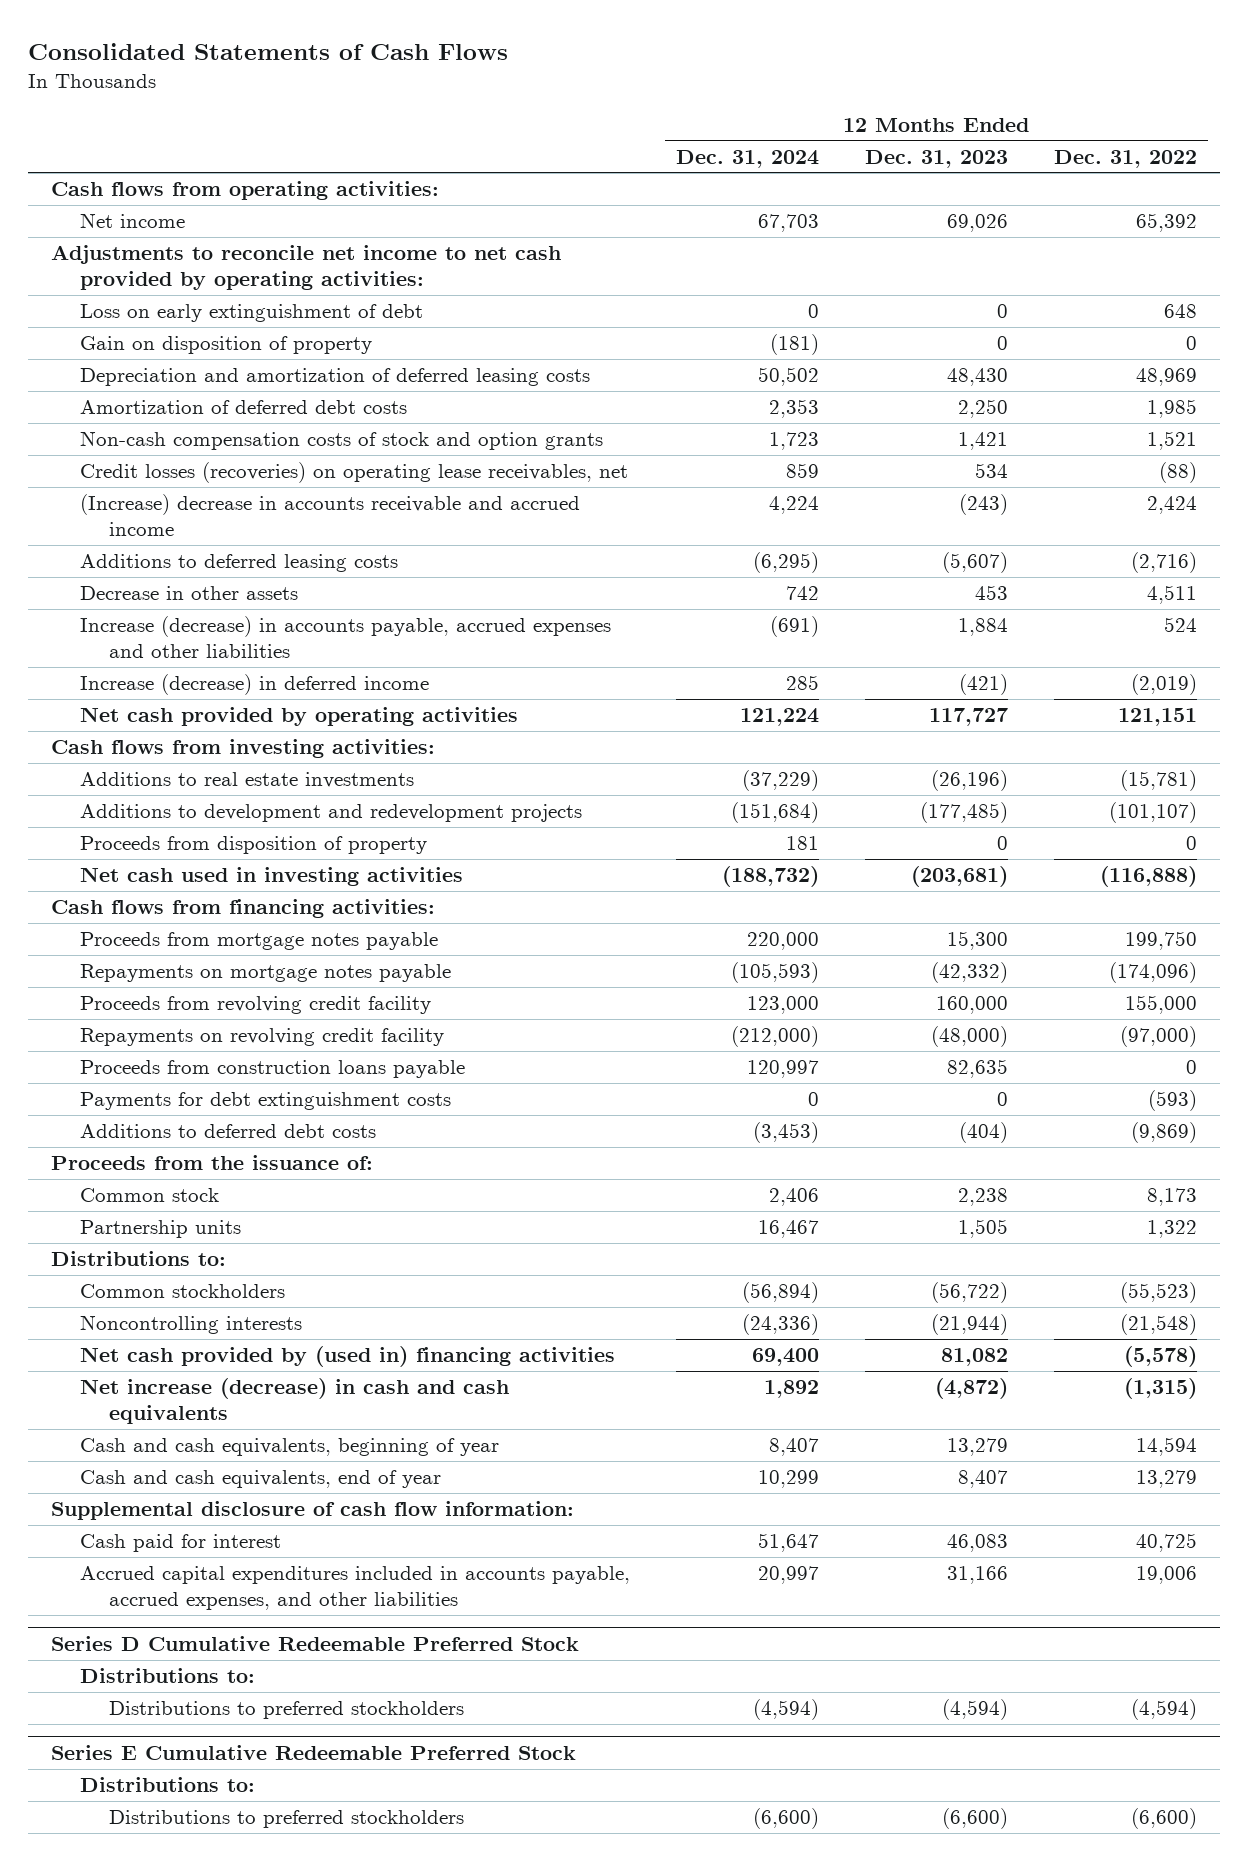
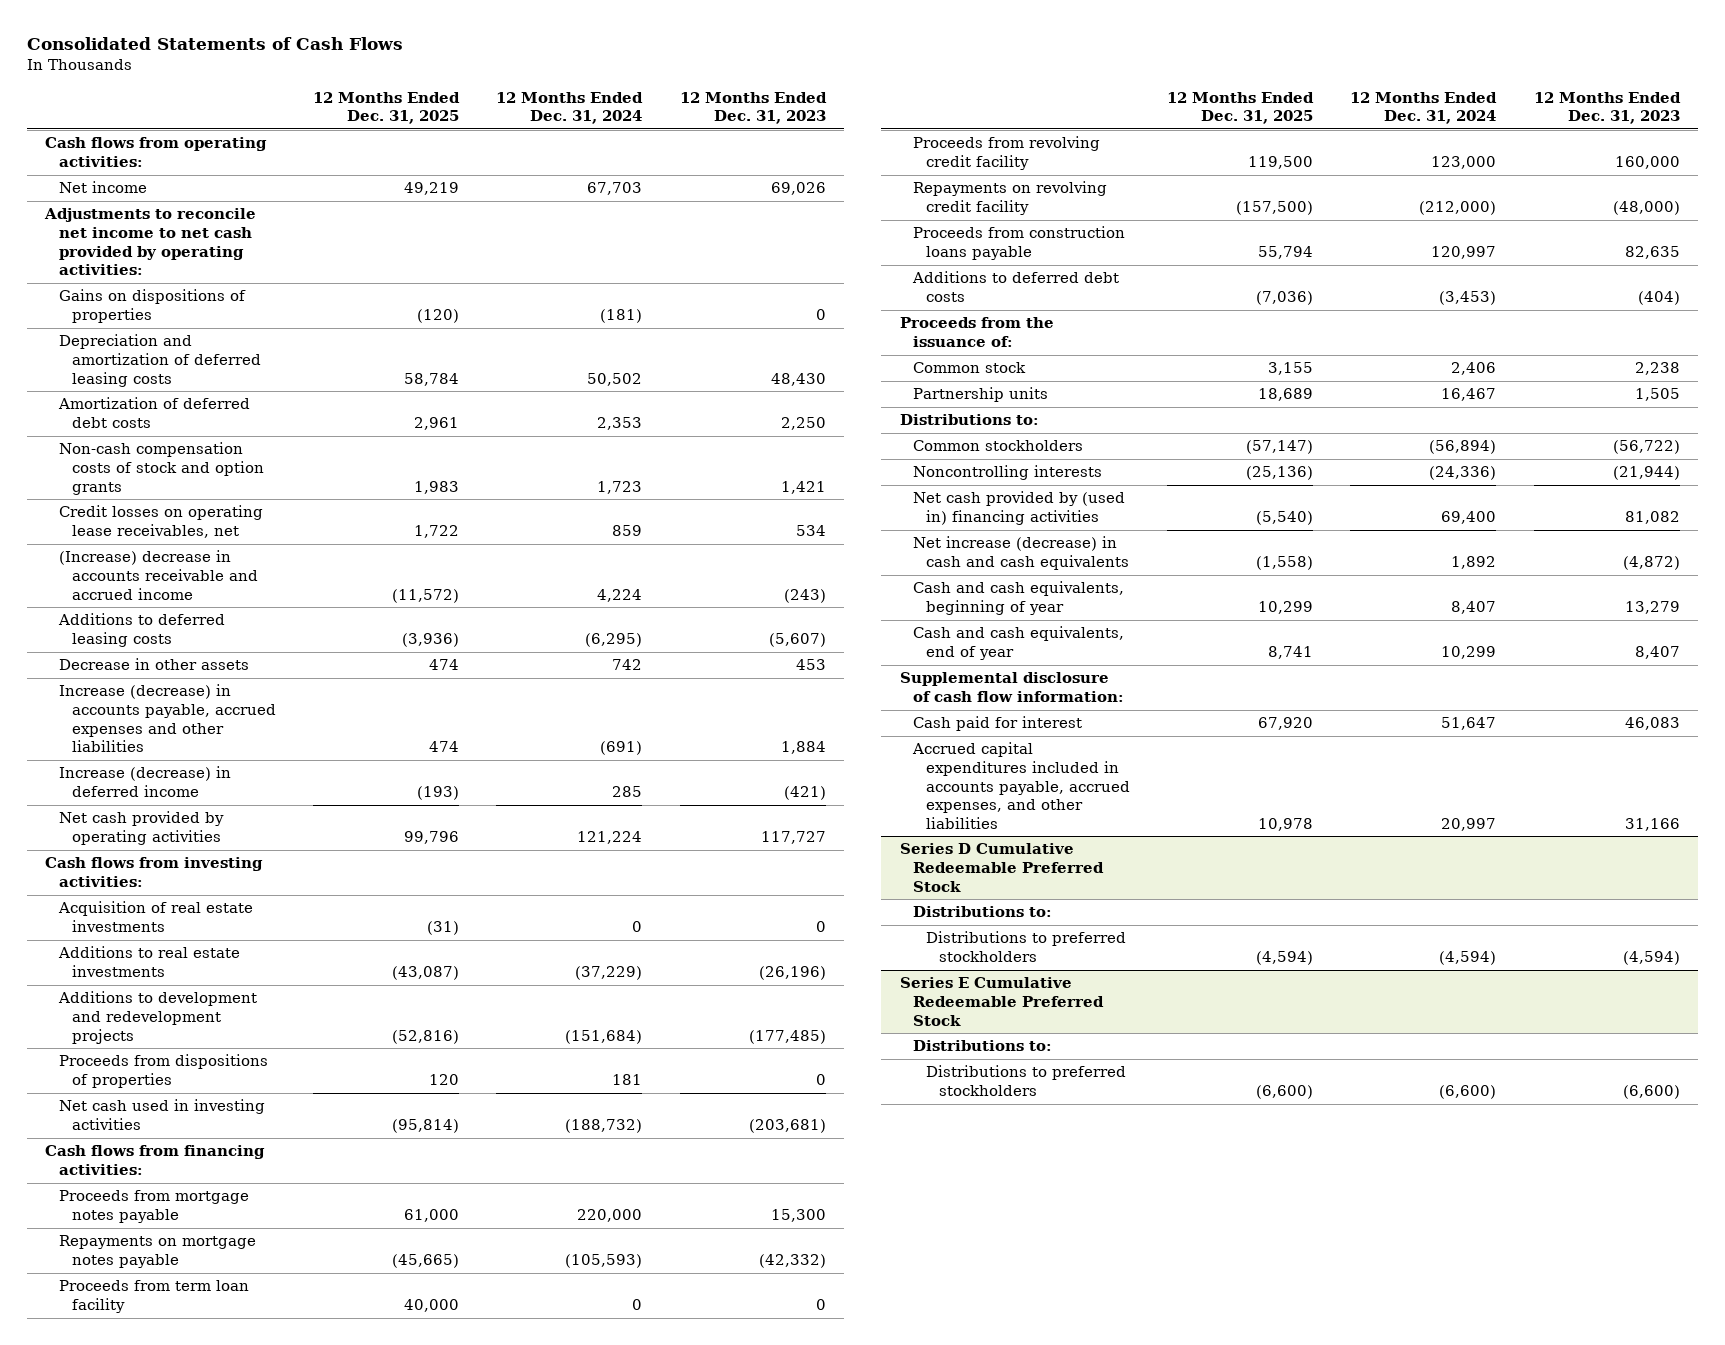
- | 12 Months Ended Dec. 31, 2024 | 12 Months Ended Dec. 31, 2023 | 12 Months Ended Dec. 31, 2022
+ | 12 Months Ended Dec. 31, 2025 | 12 Months Ended Dec. 31, 2024 | 12 Months Ended Dec. 31, 2023
- Loss on early extinguishment of debt | 0 | 0 | 648
- Gain on disposition of property | (181) | 0 | 0
+ Gains on dispositions of properties | (120) | (181) | 0
- Credit losses (recoveries) on operating lease receivables, net | 859 | 534 | (88)
+ Credit losses on operating lease receivables, net | 1,722 | 859 | 534
+ Acquisition of real estate investments | (31) | 0 | 0
- Proceeds from disposition of property | 181 | 0 | 0
+ Proceeds from dispositions of properties | 120 | 181 | 0
+ Proceeds from term loan facility | 40,000 | 0 | 0
- Payments for debt extinguishment costs | 0 | 0 | (593)

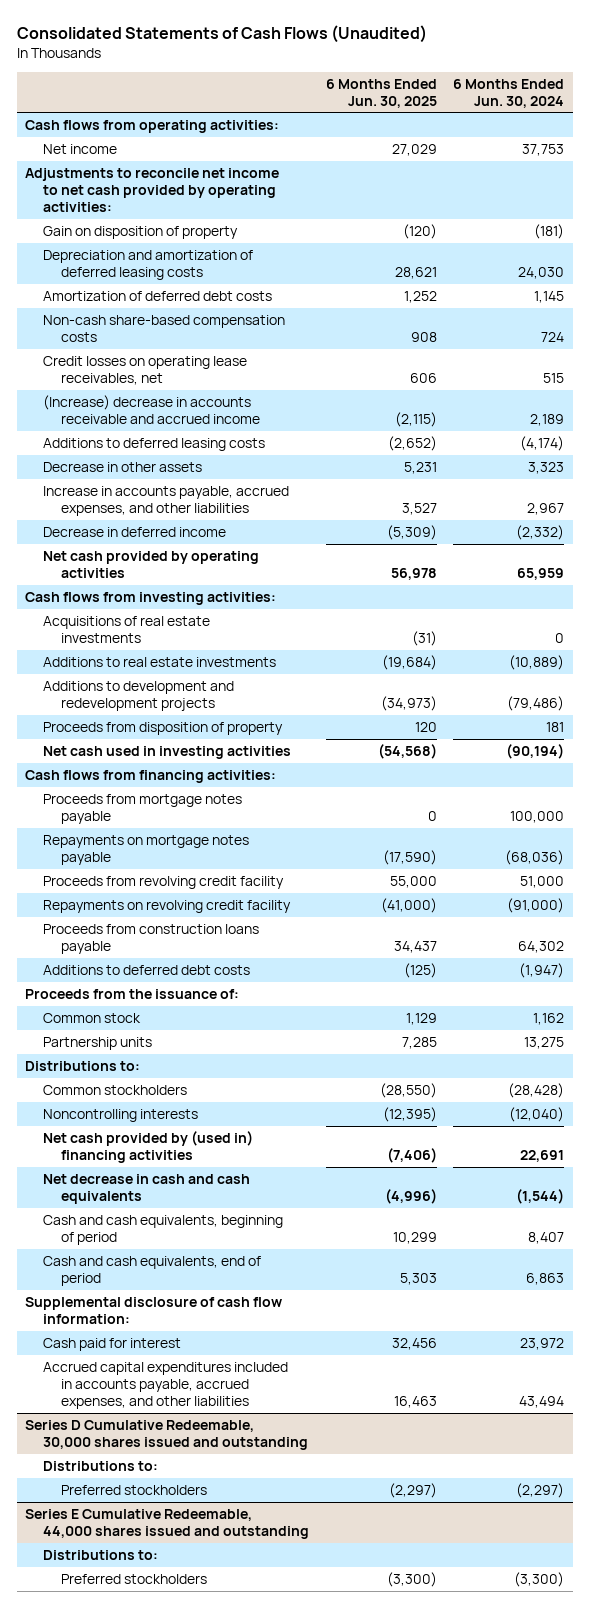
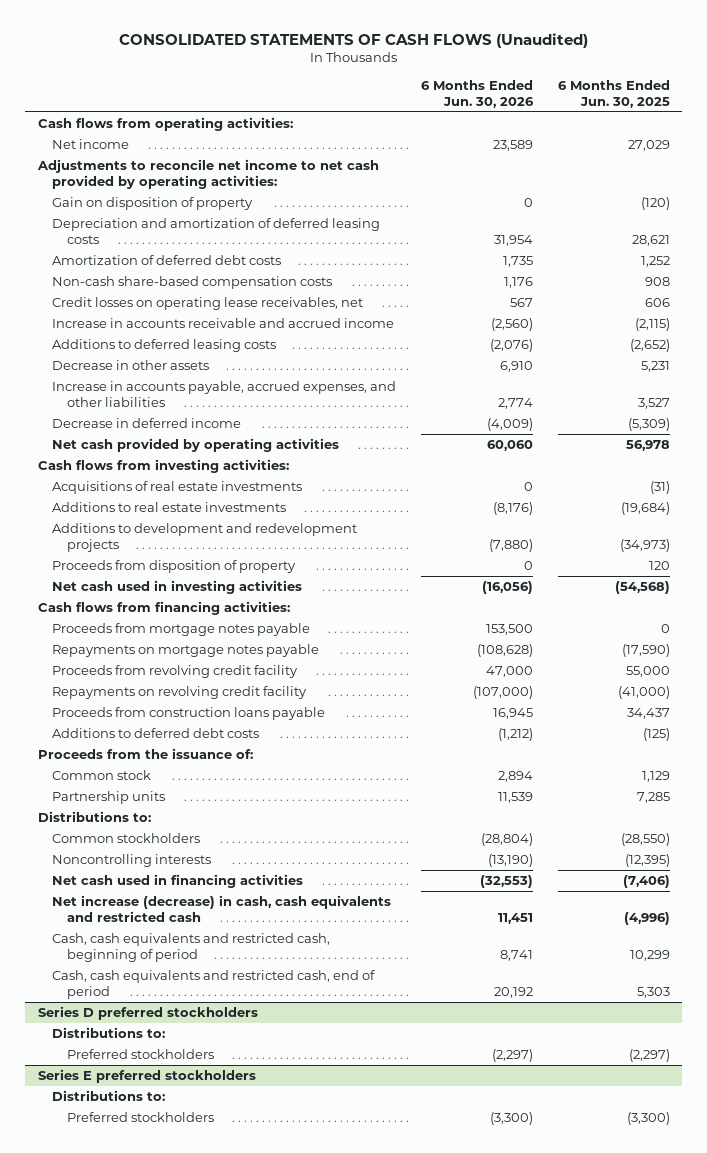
- Consolidated Statements of Cash Flows (Unaudited)
+ CONSOLIDATED STATEMENTS OF CASH FLOWS (Unaudited)
- | 6 Months Ended Jun. 30, 2025 | 6 Months Ended Jun. 30, 2024
+ | 6 Months Ended Jun. 30, 2026 | 6 Months Ended Jun. 30, 2025
- (Increase) decrease in accounts receivable and accrued income | (2,115) | 2,189
+ Increase in accounts receivable and accrued income | (2,560) | (2,115)
- Net cash provided by (used in) financing activities | (7,406) | 22,691
- Net decrease in cash and cash equivalents | (4,996) | (1,544)
- Cash and cash equivalents, beginning of period | 10,299 | 8,407
- Cash and cash equivalents, end of period | 5,303 | 6,863
- Supplemental disclosure of cash flow information:
- Cash paid for interest | 32,456 | 23,972
- Accrued capital expenditures included in accounts payable, accrued expenses, and other liabilities | 16,463 | 43,494
- Series D Cumulative Redeemable, 30,000 shares issued and outstanding
+ Net cash used in financing activities | (32,553) | (7,406)
+ Net increase (decrease) in cash, cash equivalents and restricted cash | 11,451 | (4,996)
+ Cash, cash equivalents and restricted cash, beginning of period | 8,741 | 10,299
+ Cash, cash equivalents and restricted cash, end of period | 20,192 | 5,303
+ Series D preferred stockholders
- Series E Cumulative Redeemable, 44,000 shares issued and outstanding
+ Series E preferred stockholders

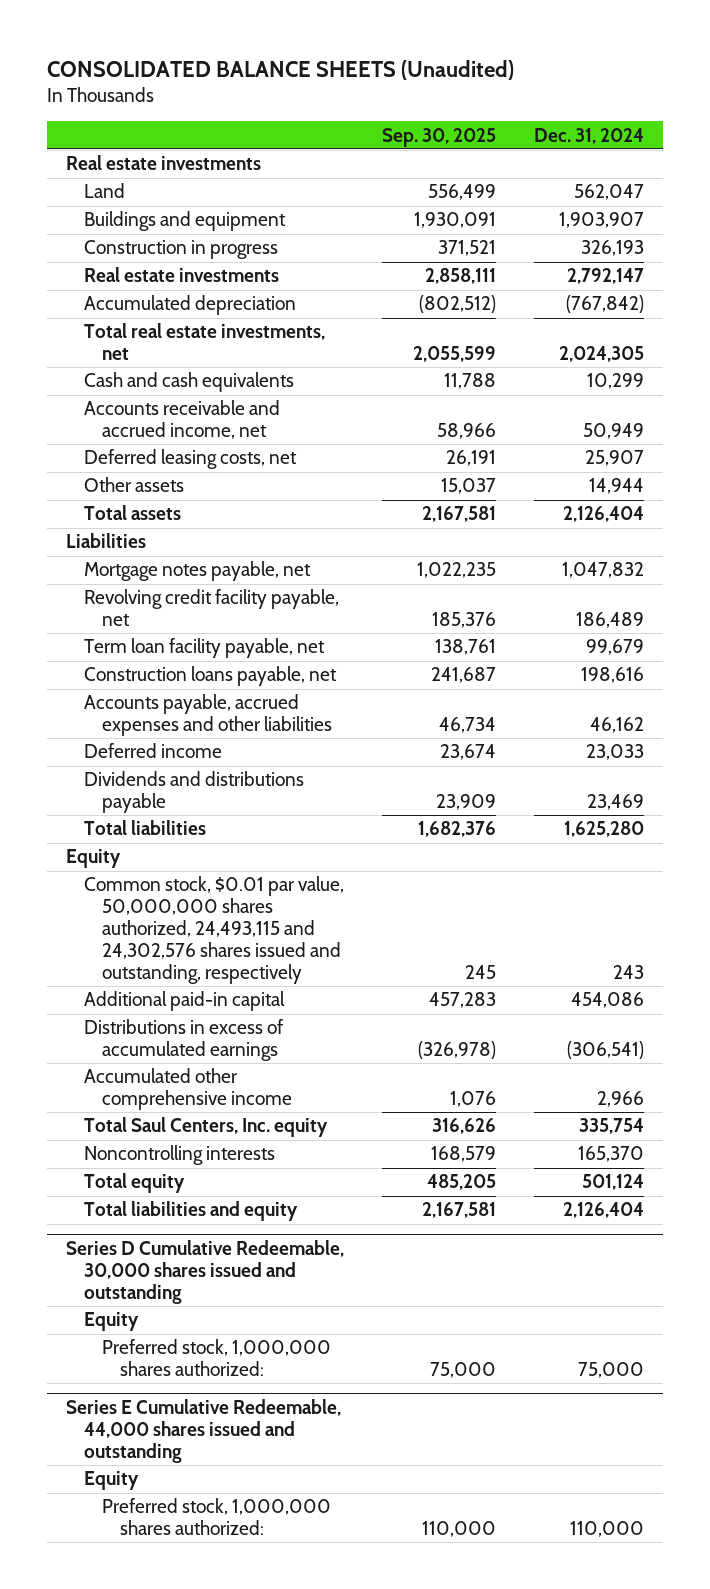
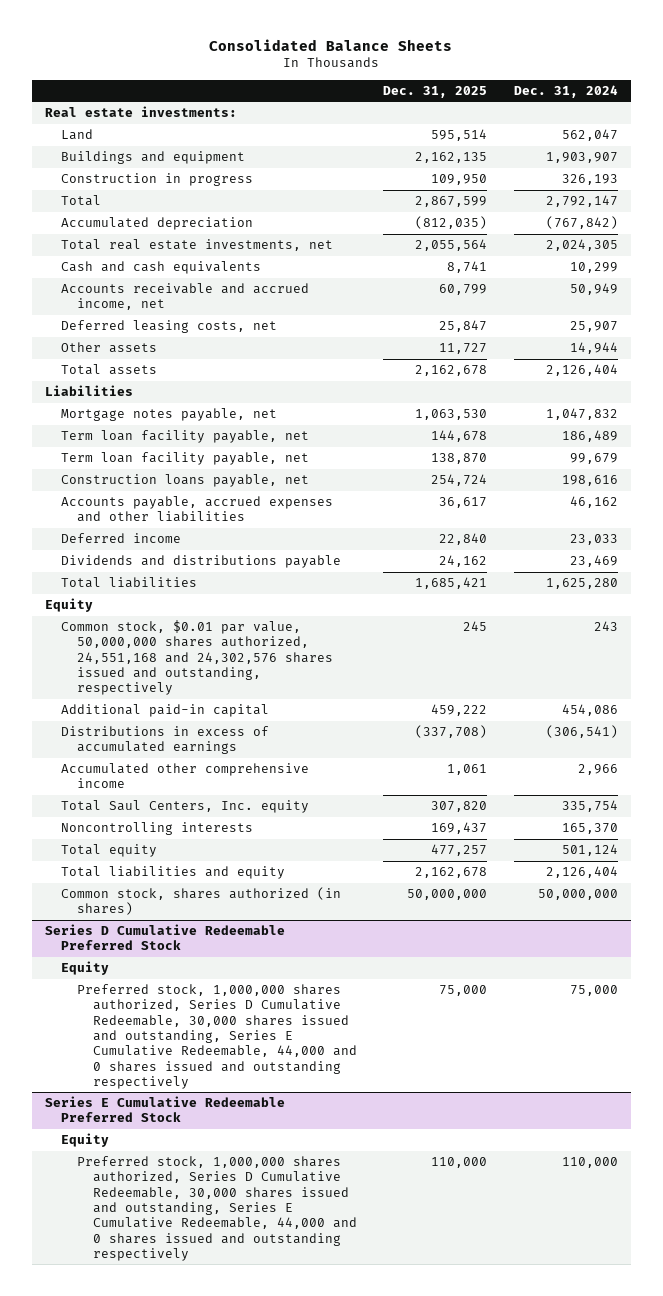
- CONSOLIDATED BALANCE SHEETS (Unaudited)
+ Consolidated Balance Sheets
- | Sep. 30, 2025 | Dec. 31, 2024
+ | Dec. 31, 2025 | Dec. 31, 2024
- Real estate investments
+ Real estate investments:
- Real estate investments | 2,858,111 | 2,792,147
+ Total | 2,867,599 | 2,792,147
- Revolving credit facility payable, net | 185,376 | 186,489
+ Term loan facility payable, net | 144,678 | 186,489
- Common stock, $0.01 par value, 50,000,000 shares authorized, 24,493,115 and 24,302,576 shares issued and outstanding, respectively | 245 | 243
+ Common stock, $0.01 par value, 50,000,000 shares authorized, 24,551,168 and 24,302,576 shares issued and outstanding, respectively | 245 | 243
- Series D Cumulative Redeemable, 30,000 shares issued and outstanding
+ Common stock, shares authorized (in shares) | 50,000,000 | 50,000,000
+ Series D Cumulative Redeemable Preferred Stock
- Preferred stock, 1,000,000 shares authorized: | 75,000 | 75,000
- Series E Cumulative Redeemable, 44,000 shares issued and outstanding
+ Preferred stock, 1,000,000 shares authorized, Series D Cumulative Redeemable, 30,000 shares issued and outstanding, Series E Cumulative Redeemable, 44,000 and 0 shares issued and outstanding respectively | 75,000 | 75,000
+ Series E Cumulative Redeemable Preferred Stock
- Preferred stock, 1,000,000 shares authorized: | 110,000 | 110,000
+ Preferred stock, 1,000,000 shares authorized, Series D Cumulative Redeemable, 30,000 shares issued and outstanding, Series E Cumulative Redeemable, 44,000 and 0 shares issued and outstanding respectively | 110,000 | 110,000

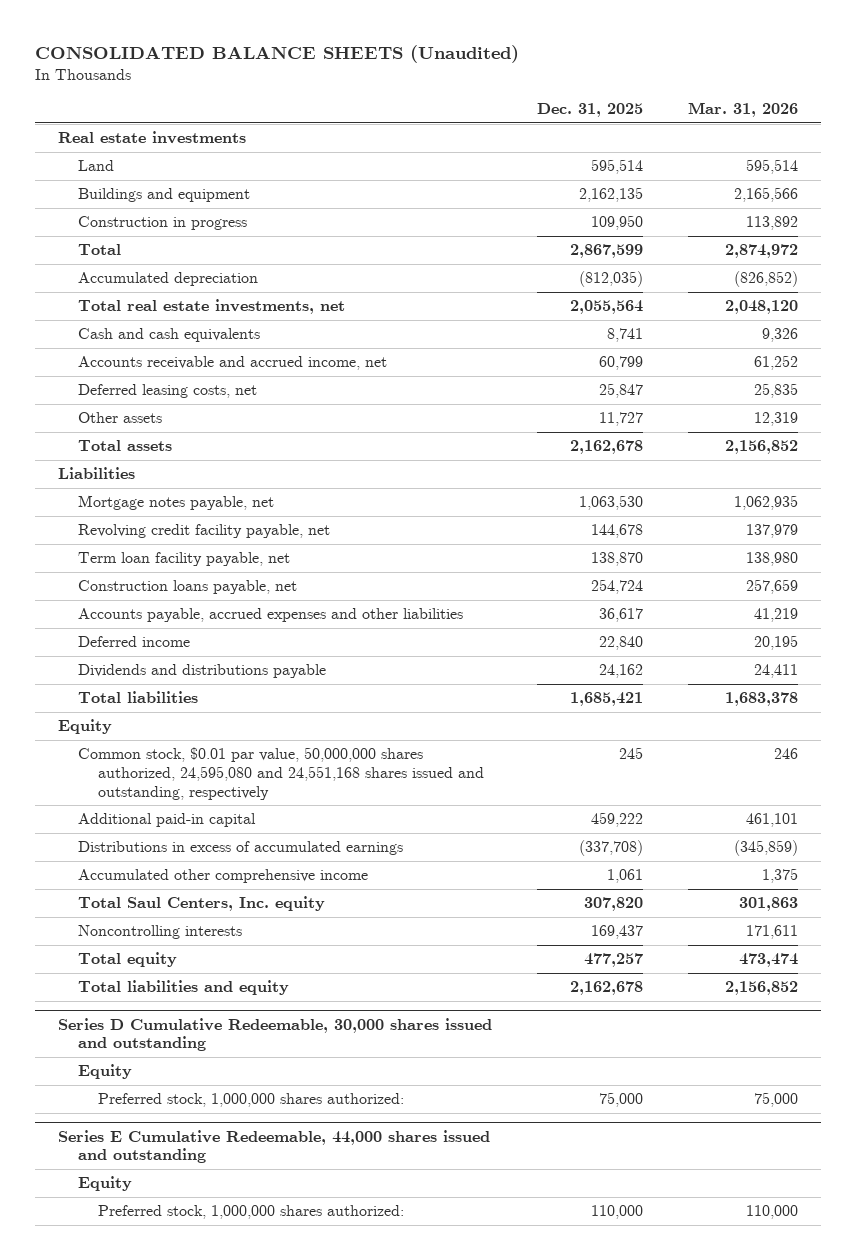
- Consolidated Balance Sheets
+ CONSOLIDATED BALANCE SHEETS (Unaudited)
- | Dec. 31, 2025 | Dec. 31, 2024
+ | Dec. 31, 2025 | Mar. 31, 2026
- Real estate investments:
+ Real estate investments
- Term loan facility payable, net | 144,678 | 186,489
+ Revolving credit facility payable, net | 144,678 | 137,979
- Common stock, $0.01 par value, 50,000,000 shares authorized, 24,551,168 and 24,302,576 shares issued and outstanding, respectively | 245 | 243
+ Common stock, $0.01 par value, 50,000,000 shares authorized, 24,595,080 and 24,551,168 shares issued and outstanding, respectively | 245 | 246
- Common stock, shares authorized (in shares) | 50,000,000 | 50,000,000
- Series D Cumulative Redeemable Preferred Stock
+ Series D Cumulative Redeemable, 30,000 shares issued and outstanding
- Preferred stock, 1,000,000 shares authorized, Series D Cumulative Redeemable, 30,000 shares issued and outstanding, Series E Cumulative Redeemable, 44,000 and 0 shares issued and outstanding respectively | 75,000 | 75,000
- Series E Cumulative Redeemable Preferred Stock
+ Preferred stock, 1,000,000 shares authorized: | 75,000 | 75,000
+ Series E Cumulative Redeemable, 44,000 shares issued and outstanding
- Preferred stock, 1,000,000 shares authorized, Series D Cumulative Redeemable, 30,000 shares issued and outstanding, Series E Cumulative Redeemable, 44,000 and 0 shares issued and outstanding respectively | 110,000 | 110,000
+ Preferred stock, 1,000,000 shares authorized: | 110,000 | 110,000

